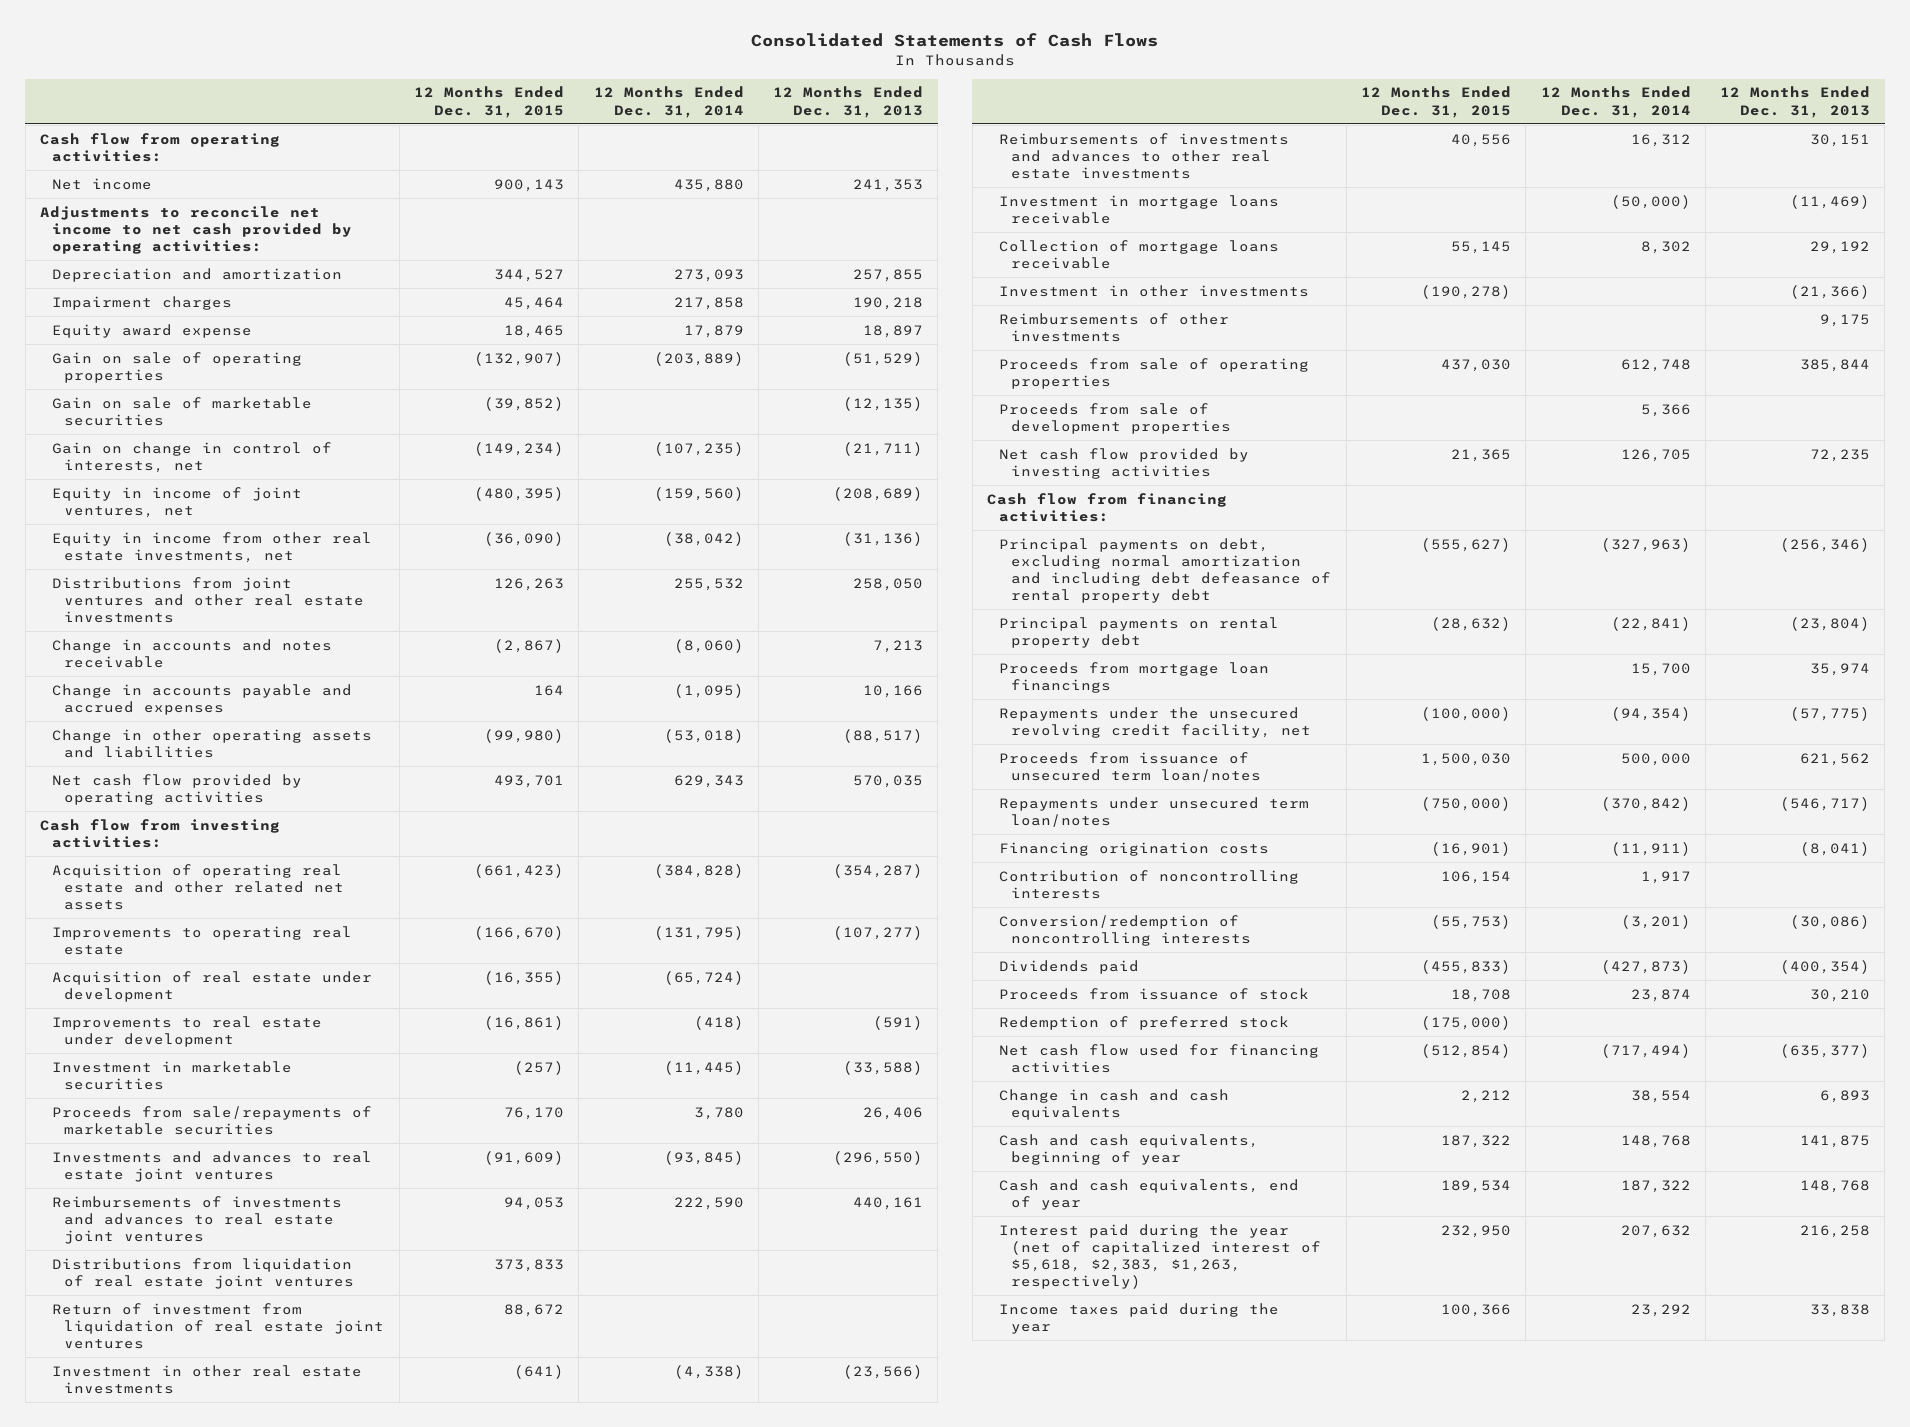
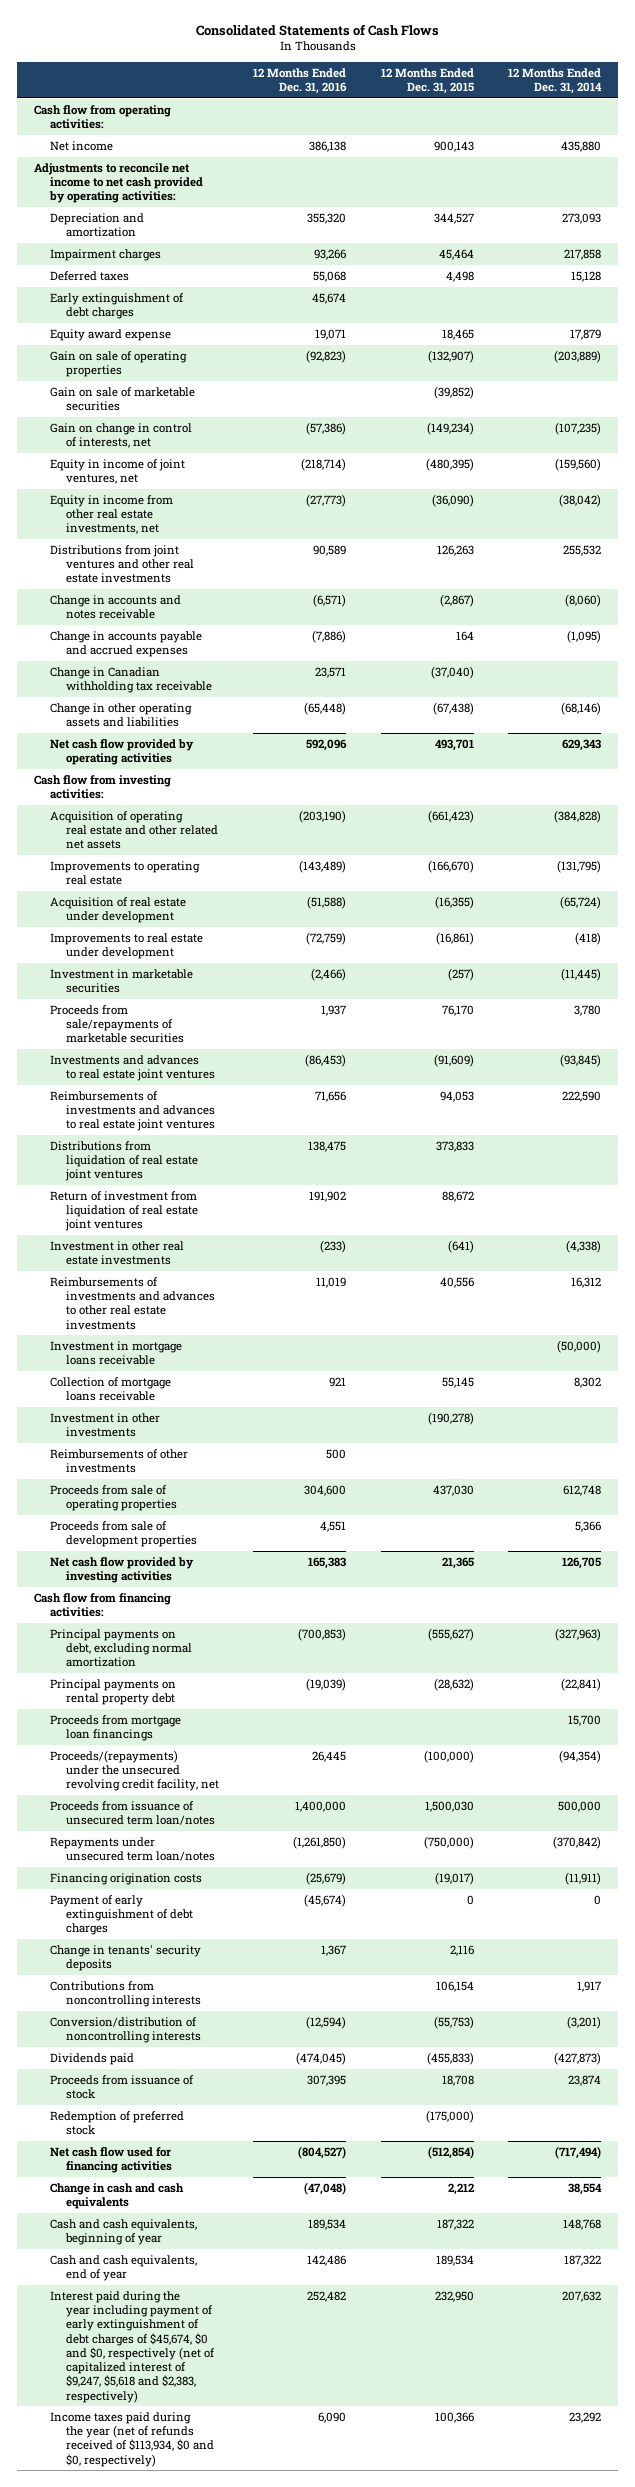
- | 12 Months Ended Dec. 31, 2015 | 12 Months Ended Dec. 31, 2014 | 12 Months Ended Dec. 31, 2013
+ | 12 Months Ended Dec. 31, 2016 | 12 Months Ended Dec. 31, 2015 | 12 Months Ended Dec. 31, 2014
+ Deferred taxes | 55,068 | 4,498 | 15,128
+ Early extinguishment of debt charges | 45,674 | |
- Change in other operating assets and liabilities | (99,980) | (53,018) | (88,517)
+ Change in Canadian withholding tax receivable | 23,571 | (37,040) |
+ Change in other operating assets and liabilities | (65,448) | (67,438) | (68,146)
- Principal payments on debt, excluding normal amortization and including debt defeasance of rental property debt | (555,627) | (327,963) | (256,346)
+ Principal payments on debt, excluding normal amortization | (700,853) | (555,627) | (327,963)
- Repayments under the unsecured revolving credit facility, net | (100,000) | (94,354) | (57,775)
+ Proceeds/(repayments) under the unsecured revolving credit facility, net | 26,445 | (100,000) | (94,354)
- Financing origination costs | (16,901) | (11,911) | (8,041)
- Contribution of noncontrolling interests | 106,154 | 1,917 |
- Conversion/redemption of noncontrolling interests | (55,753) | (3,201) | (30,086)
+ Financing origination costs | (25,679) | (19,017) | (11,911)
+ Payment of early extinguishment of debt charges | (45,674) | 0 | 0
+ Change in tenants' security deposits | 1,367 | 2,116 |
+ Contributions from noncontrolling interests | | 106,154 | 1,917
+ Conversion/distribution of noncontrolling interests | (12,594) | (55,753) | (3,201)
- Interest paid during the year (net of capitalized interest of $5,618, $2,383, $1,263, respectively) | 232,950 | 207,632 | 216,258
- Income taxes paid during the year | 100,366 | 23,292 | 33,838
+ Interest paid during the year including payment of early extinguishment of debt charges of $45,674, $0 and $0, respectively (net of capitalized interest of $9,247, $5,618 and $2,383, respectively) | 252,482 | 232,950 | 207,632
+ Income taxes paid during the year (net of refunds received of $113,934, $0 and $0, respectively) | 6,090 | 100,366 | 23,292

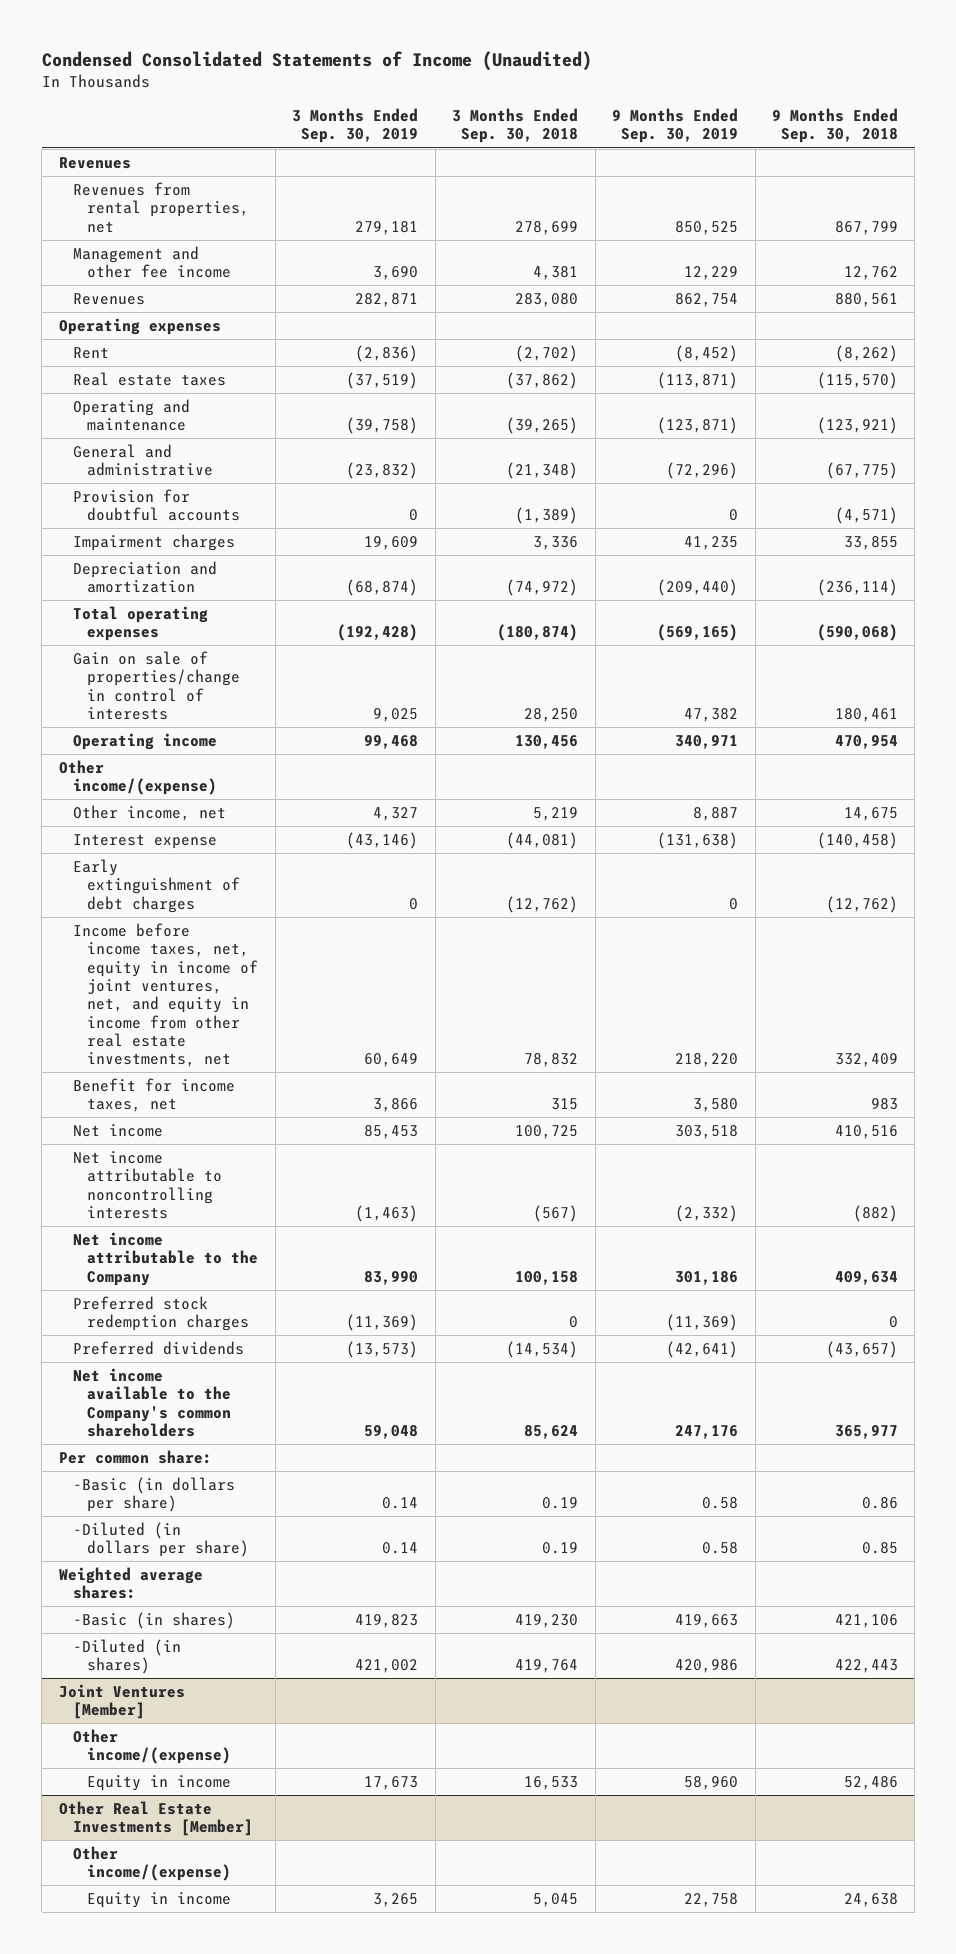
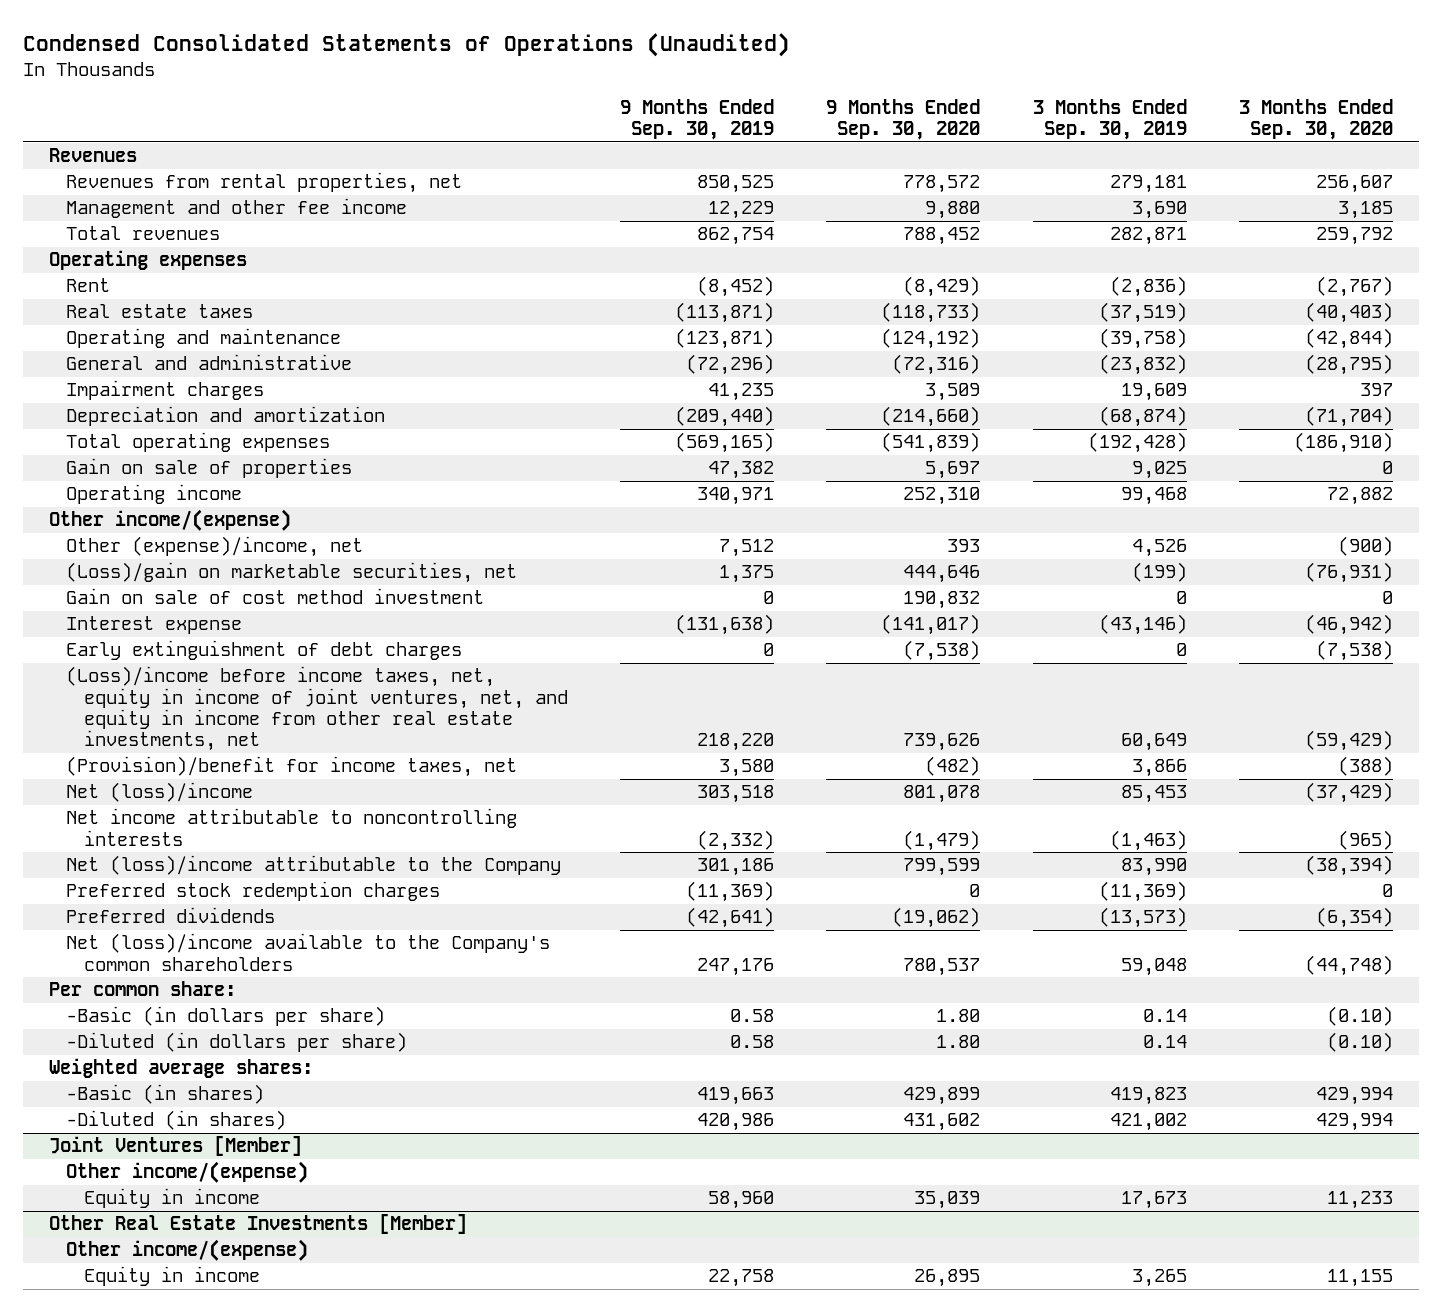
- Condensed Consolidated Statements of Income (Unaudited)
+ Condensed Consolidated Statements of Operations (Unaudited)
- | 3 Months Ended Sep. 30, 2019 | 3 Months Ended Sep. 30, 2018 | 9 Months Ended Sep. 30, 2019 | 9 Months Ended Sep. 30, 2018
+ | 9 Months Ended Sep. 30, 2019 | 9 Months Ended Sep. 30, 2020 | 3 Months Ended Sep. 30, 2019 | 3 Months Ended Sep. 30, 2020
- Revenues | 282,871 | 283,080 | 862,754 | 880,561
+ Total revenues | 862,754 | 788,452 | 282,871 | 259,792
- Provision for doubtful accounts | 0 | (1,389) | 0 | (4,571)
- Gain on sale of properties/change in control of interests | 9,025 | 28,250 | 47,382 | 180,461
+ Gain on sale of properties | 47,382 | 5,697 | 9,025 | 0
- Other income, net | 4,327 | 5,219 | 8,887 | 14,675
+ Other (expense)/income, net | 7,512 | 393 | 4,526 | (900)
+ (Loss)/gain on marketable securities, net | 1,375 | 444,646 | (199) | (76,931)
+ Gain on sale of cost method investment | 0 | 190,832 | 0 | 0
- Income before income taxes, net, equity in income of joint ventures, net, and equity in income from other real estate investments, net | 60,649 | 78,832 | 218,220 | 332,409
- Benefit for income taxes, net | 3,866 | 315 | 3,580 | 983
- Net income | 85,453 | 100,725 | 303,518 | 410,516
+ (Loss)/income before income taxes, net, equity in income of joint ventures, net, and equity in income from other real estate investments, net | 218,220 | 739,626 | 60,649 | (59,429)
+ (Provision)/benefit for income taxes, net | 3,580 | (482) | 3,866 | (388)
+ Net (loss)/income | 303,518 | 801,078 | 85,453 | (37,429)
- Net income attributable to the Company | 83,990 | 100,158 | 301,186 | 409,634
+ Net (loss)/income attributable to the Company | 301,186 | 799,599 | 83,990 | (38,394)
- Net income available to the Company's common shareholders | 59,048 | 85,624 | 247,176 | 365,977
+ Net (loss)/income available to the Company's common shareholders | 247,176 | 780,537 | 59,048 | (44,748)

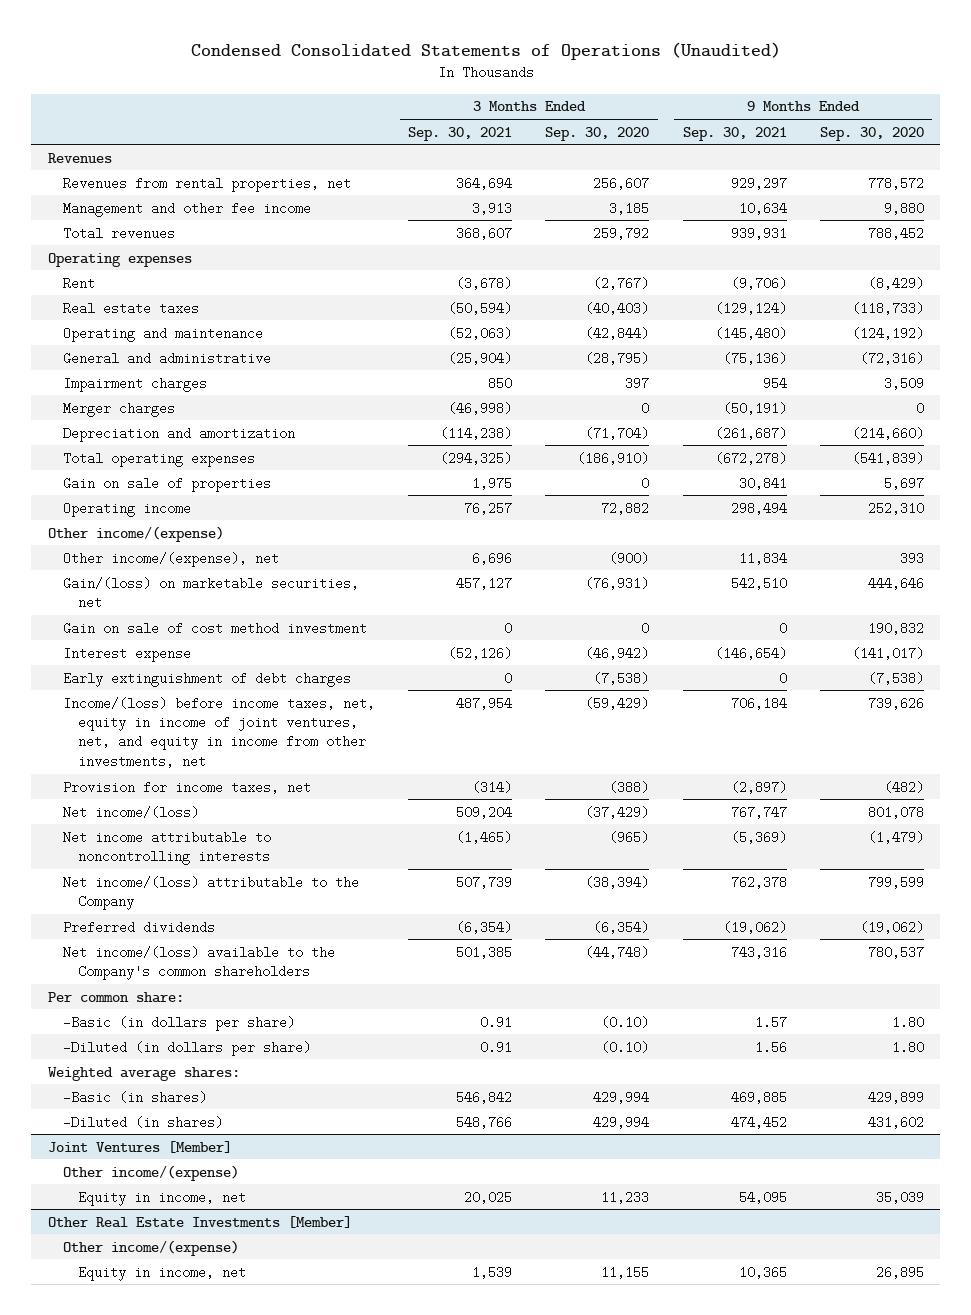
- | 9 Months Ended Sep. 30, 2019 | 9 Months Ended Sep. 30, 2020 | 3 Months Ended Sep. 30, 2019 | 3 Months Ended Sep. 30, 2020
+ | 3 Months Ended Sep. 30, 2021 | 3 Months Ended Sep. 30, 2020 | 9 Months Ended Sep. 30, 2021 | 9 Months Ended Sep. 30, 2020
+ Merger charges | (46,998) | 0 | (50,191) | 0
- Other (expense)/income, net | 7,512 | 393 | 4,526 | (900)
- (Loss)/gain on marketable securities, net | 1,375 | 444,646 | (199) | (76,931)
+ Other income/(expense), net | 6,696 | (900) | 11,834 | 393
+ Gain/(loss) on marketable securities, net | 457,127 | (76,931) | 542,510 | 444,646
- (Loss)/income before income taxes, net, equity in income of joint ventures, net, and equity in income from other real estate investments, net | 218,220 | 739,626 | 60,649 | (59,429)
- (Provision)/benefit for income taxes, net | 3,580 | (482) | 3,866 | (388)
- Net (loss)/income | 303,518 | 801,078 | 85,453 | (37,429)
+ Income/(loss) before income taxes, net, equity in income of joint ventures, net, and equity in income from other investments, net | 487,954 | (59,429) | 706,184 | 739,626
+ Provision for income taxes, net | (314) | (388) | (2,897) | (482)
+ Net income/(loss) | 509,204 | (37,429) | 767,747 | 801,078
- Net (loss)/income attributable to the Company | 301,186 | 799,599 | 83,990 | (38,394)
- Preferred stock redemption charges | (11,369) | 0 | (11,369) | 0
+ Net income/(loss) attributable to the Company | 507,739 | (38,394) | 762,378 | 799,599
- Net (loss)/income available to the Company's common shareholders | 247,176 | 780,537 | 59,048 | (44,748)
+ Net income/(loss) available to the Company's common shareholders | 501,385 | (44,748) | 743,316 | 780,537
@ Joint Ventures [Member]
- Equity in income | 58,960 | 35,039 | 17,673 | 11,233
+ Equity in income, net | 20,025 | 11,233 | 54,095 | 35,039
@ Other Real Estate Investments [Member]
- Equity in income | 22,758 | 26,895 | 3,265 | 11,155
+ Equity in income, net | 1,539 | 11,155 | 10,365 | 26,895

